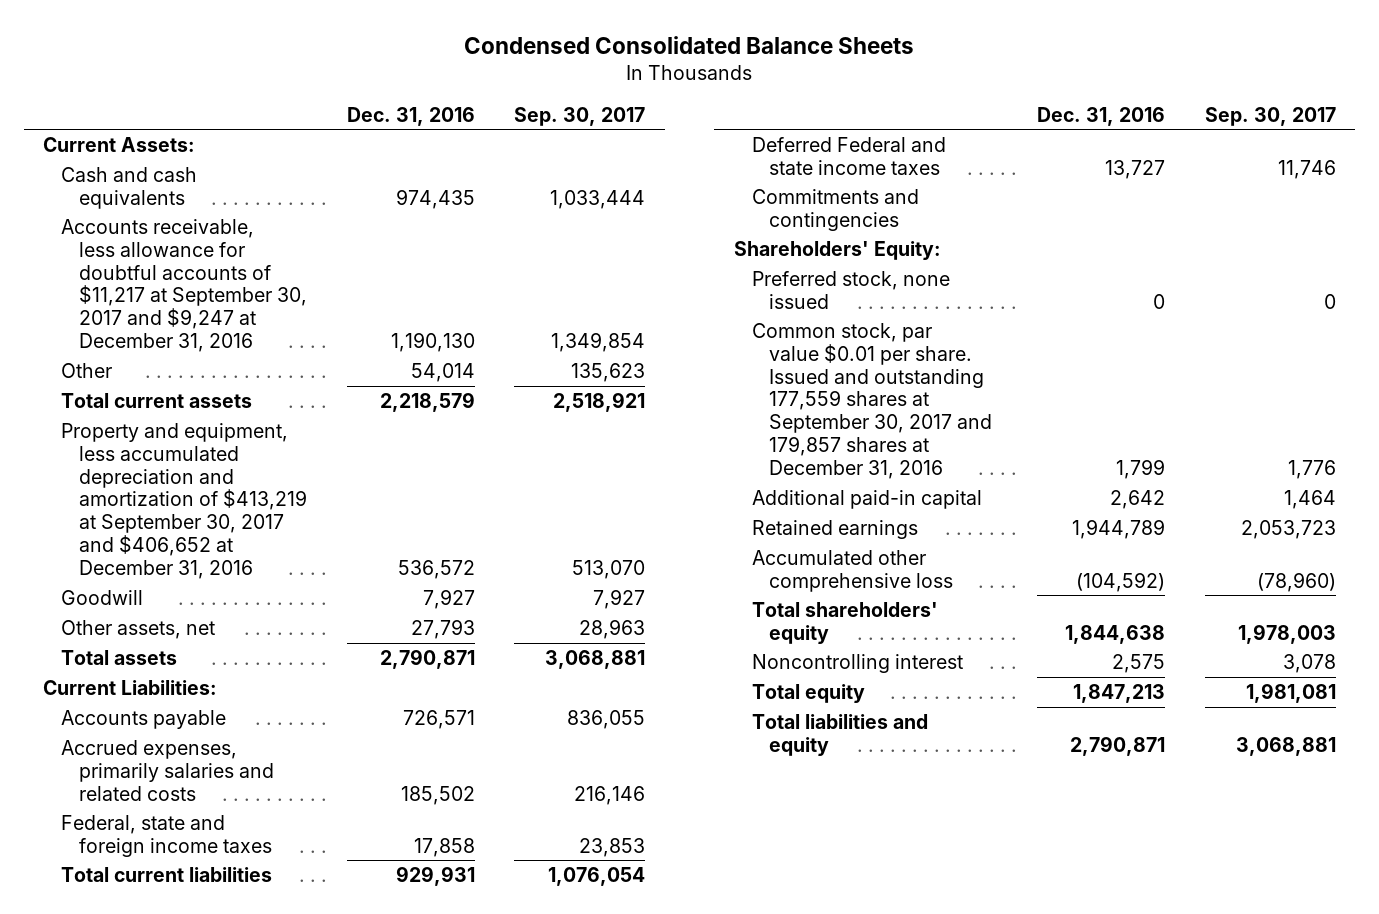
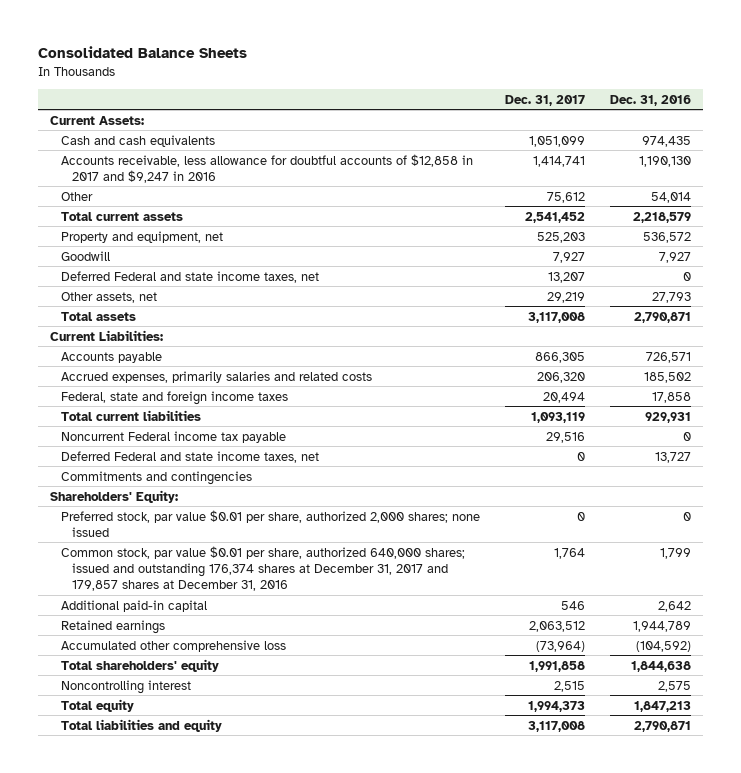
- Condensed Consolidated Balance Sheets
+ Consolidated Balance Sheets
- | Dec. 31, 2016 | Sep. 30, 2017
+ | Dec. 31, 2017 | Dec. 31, 2016
- Accounts receivable, less allowance for doubtful accounts of $11,217 at September 30, 2017 and $9,247 at December 31, 2016 | 1,190,130 | 1,349,854
+ Accounts receivable, less allowance for doubtful accounts of $12,858 in 2017 and $9,247 in 2016 | 1,414,741 | 1,190,130
- Property and equipment, less accumulated depreciation and amortization of $413,219 at September 30, 2017 and $406,652 at December 31, 2016 | 536,572 | 513,070
+ Property and equipment, net | 525,203 | 536,572
+ Deferred Federal and state income taxes, net | 13,207 | 0
- Deferred Federal and state income taxes | 13,727 | 11,746
+ Noncurrent Federal income tax payable | 29,516 | 0
+ Deferred Federal and state income taxes, net | 0 | 13,727
- Preferred stock, none issued | 0 | 0
- Common stock, par value $0.01 per share. Issued and outstanding 177,559 shares at September 30, 2017 and 179,857 shares at December 31, 2016 | 1,799 | 1,776
+ Preferred stock, par value $0.01 per share, authorized 2,000 shares; none issued | 0 | 0
+ Common stock, par value $0.01 per share, authorized 640,000 shares; issued and outstanding 176,374 shares at December 31, 2017 and 179,857 shares at December 31, 2016 | 1,764 | 1,799

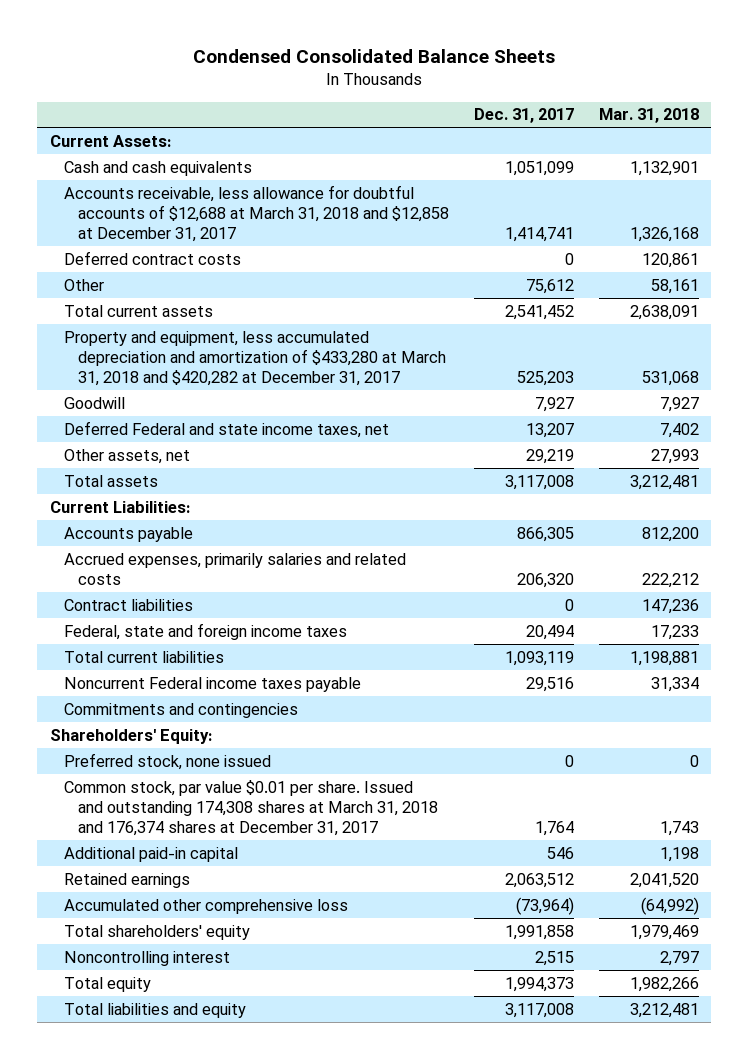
- Consolidated Balance Sheets
+ Condensed Consolidated Balance Sheets
- | Dec. 31, 2017 | Dec. 31, 2016
+ | Dec. 31, 2017 | Mar. 31, 2018
- Accounts receivable, less allowance for doubtful accounts of $12,858 in 2017 and $9,247 in 2016 | 1,414,741 | 1,190,130
+ Accounts receivable, less allowance for doubtful accounts of $12,688 at March 31, 2018 and $12,858 at December 31, 2017 | 1,414,741 | 1,326,168
+ Deferred contract costs | 0 | 120,861
- Property and equipment, net | 525,203 | 536,572
+ Property and equipment, less accumulated depreciation and amortization of $433,280 at March 31, 2018 and $420,282 at December 31, 2017 | 525,203 | 531,068
+ Contract liabilities | 0 | 147,236
- Noncurrent Federal income tax payable | 29,516 | 0
- Deferred Federal and state income taxes, net | 0 | 13,727
+ Noncurrent Federal income taxes payable | 29,516 | 31,334
- Preferred stock, par value $0.01 per share, authorized 2,000 shares; none issued | 0 | 0
- Common stock, par value $0.01 per share, authorized 640,000 shares; issued and outstanding 176,374 shares at December 31, 2017 and 179,857 shares at December 31, 2016 | 1,764 | 1,799
+ Preferred stock, none issued | 0 | 0
+ Common stock, par value $0.01 per share. Issued and outstanding 174,308 shares at March 31, 2018 and 176,374 shares at December 31, 2017 | 1,764 | 1,743

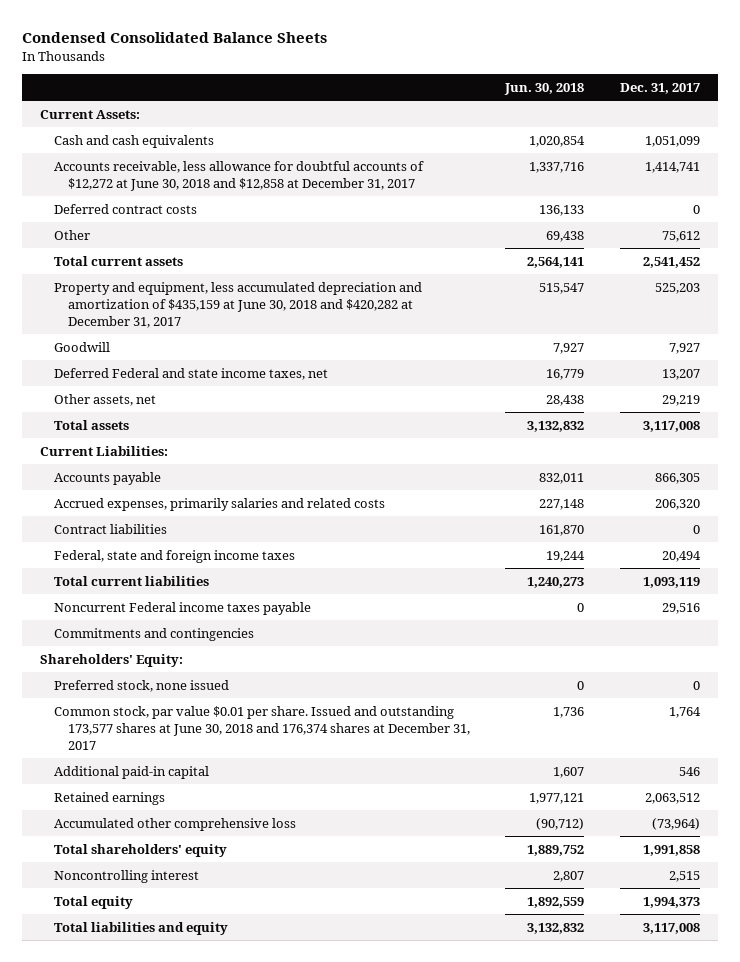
- | Dec. 31, 2017 | Mar. 31, 2018
+ | Jun. 30, 2018 | Dec. 31, 2017
- Accounts receivable, less allowance for doubtful accounts of $12,688 at March 31, 2018 and $12,858 at December 31, 2017 | 1,414,741 | 1,326,168
+ Accounts receivable, less allowance for doubtful accounts of $12,272 at June 30, 2018 and $12,858 at December 31, 2017 | 1,337,716 | 1,414,741
- Property and equipment, less accumulated depreciation and amortization of $433,280 at March 31, 2018 and $420,282 at December 31, 2017 | 525,203 | 531,068
+ Property and equipment, less accumulated depreciation and amortization of $435,159 at June 30, 2018 and $420,282 at December 31, 2017 | 515,547 | 525,203
- Common stock, par value $0.01 per share. Issued and outstanding 174,308 shares at March 31, 2018 and 176,374 shares at December 31, 2017 | 1,764 | 1,743
+ Common stock, par value $0.01 per share. Issued and outstanding 173,577 shares at June 30, 2018 and 176,374 shares at December 31, 2017 | 1,736 | 1,764

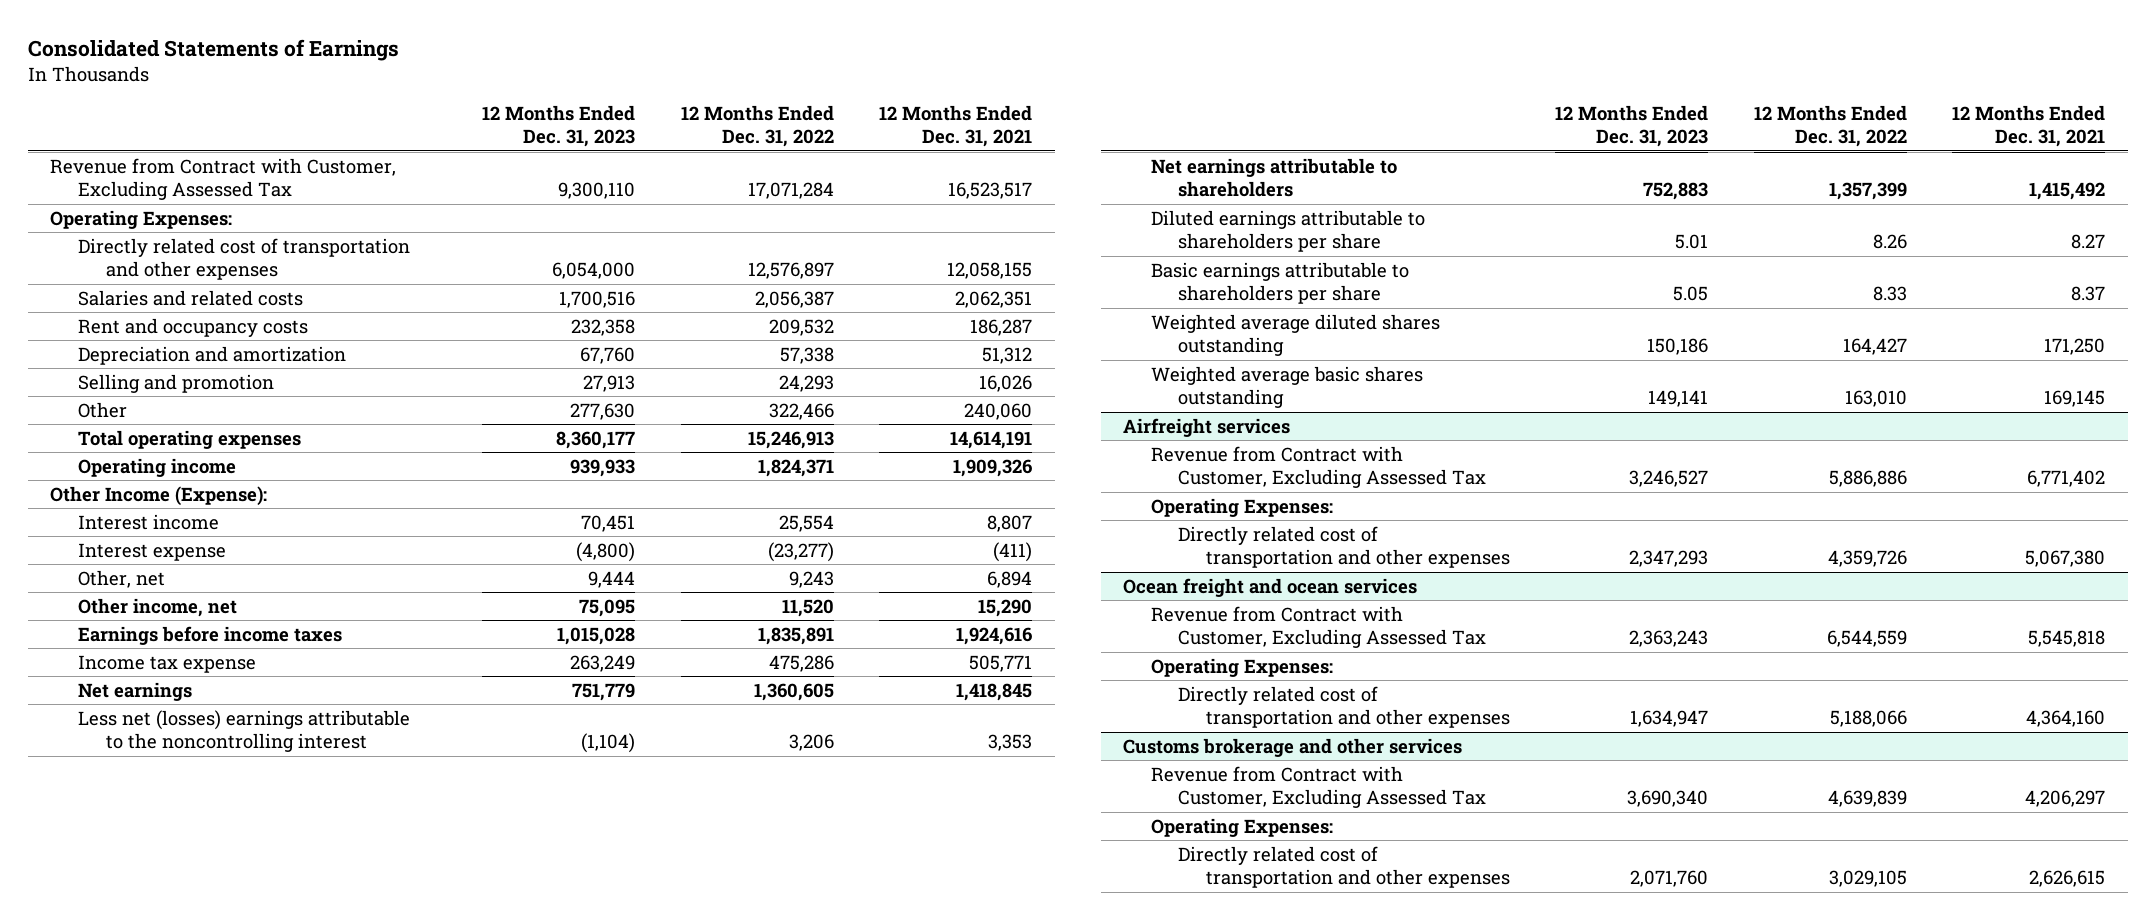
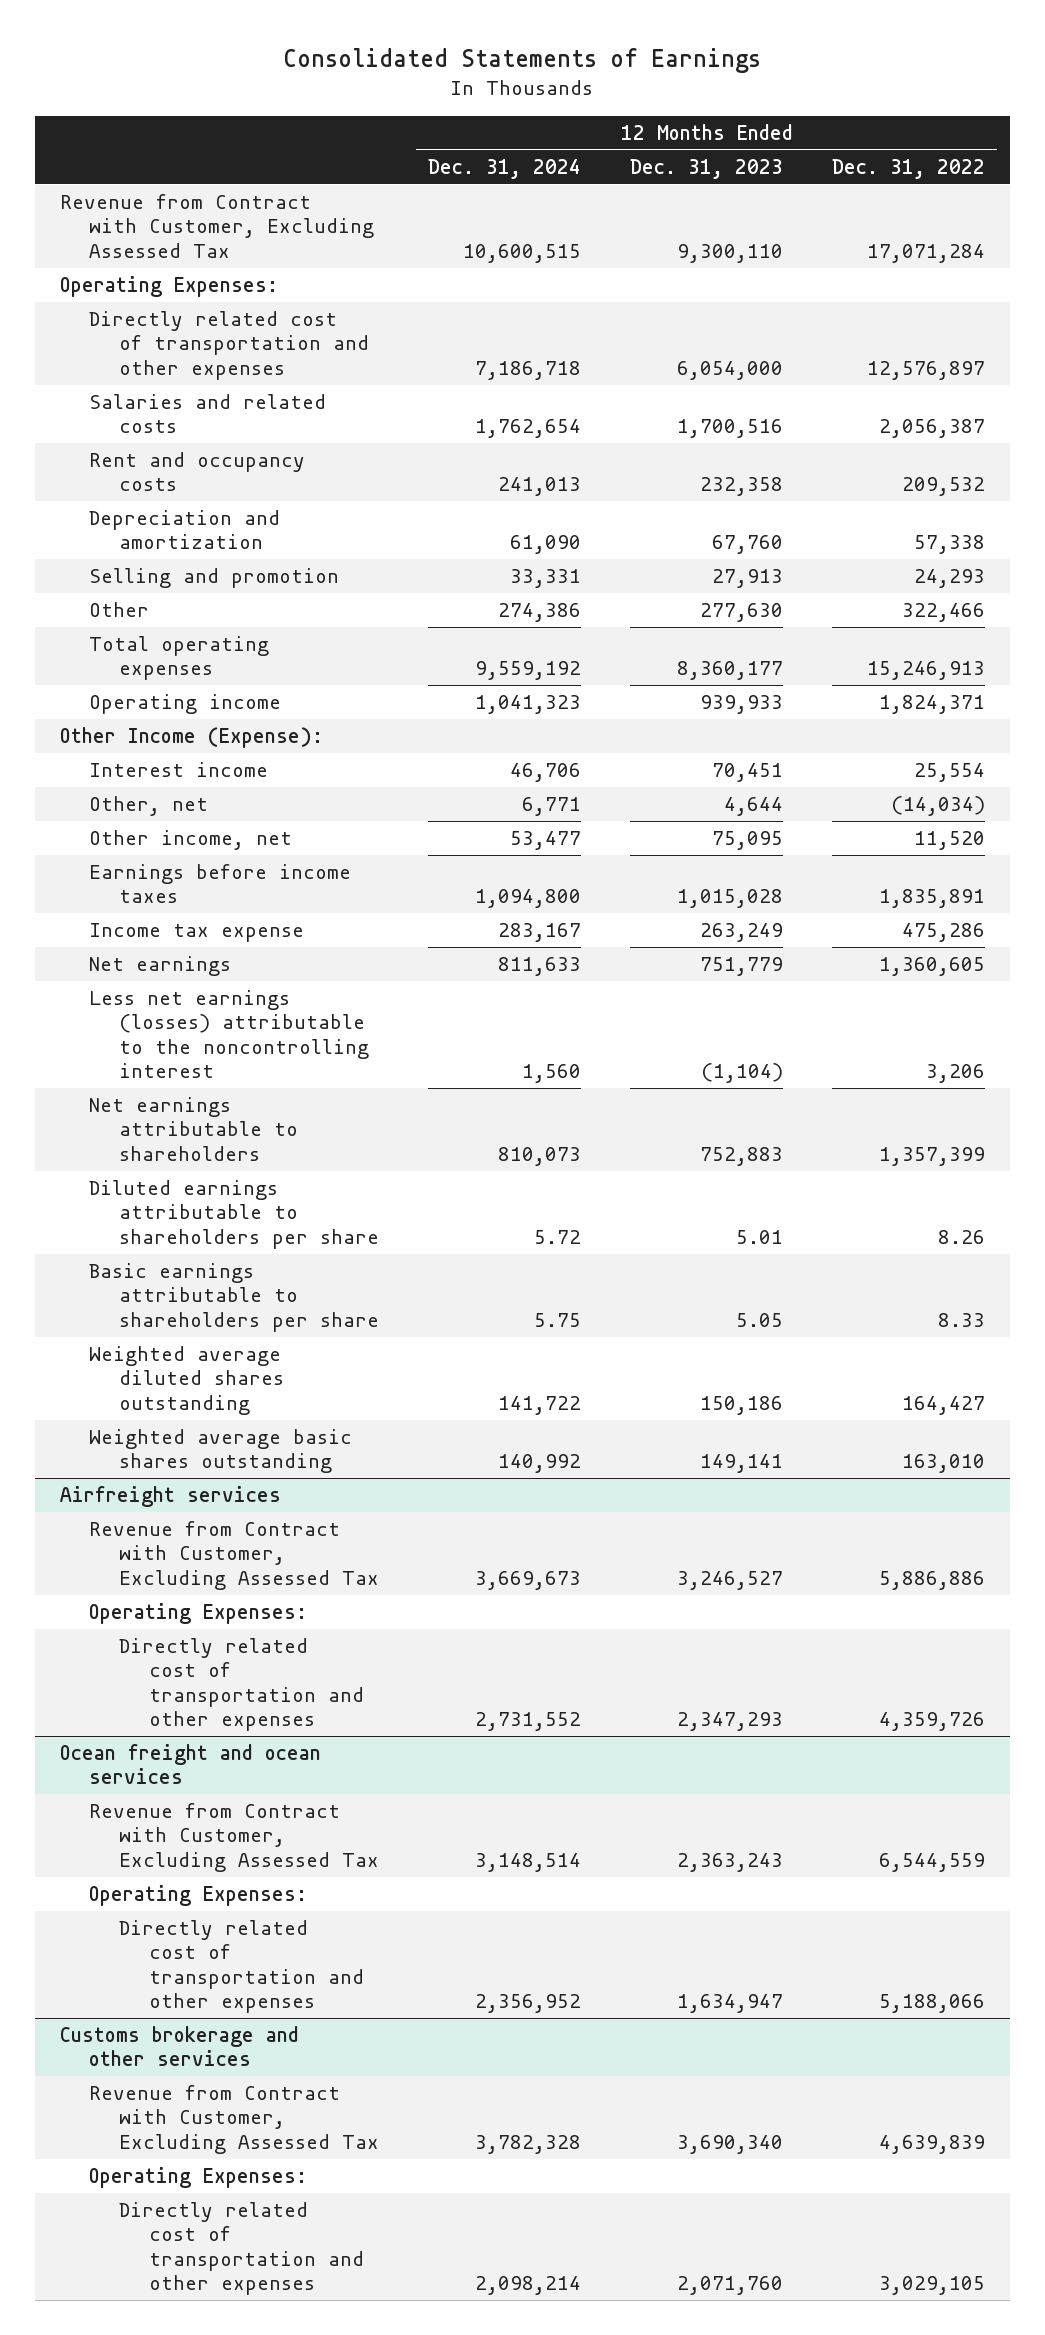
- | 12 Months Ended Dec. 31, 2023 | 12 Months Ended Dec. 31, 2022 | 12 Months Ended Dec. 31, 2021
+ | 12 Months Ended Dec. 31, 2024 | 12 Months Ended Dec. 31, 2023 | 12 Months Ended Dec. 31, 2022
- Interest expense | (4,800) | (23,277) | (411)
- Other, net | 9,444 | 9,243 | 6,894
+ Other, net | 6,771 | 4,644 | (14,034)
- Less net (losses) earnings attributable to the noncontrolling interest | (1,104) | 3,206 | 3,353
+ Less net earnings (losses) attributable to the noncontrolling interest | 1,560 | (1,104) | 3,206

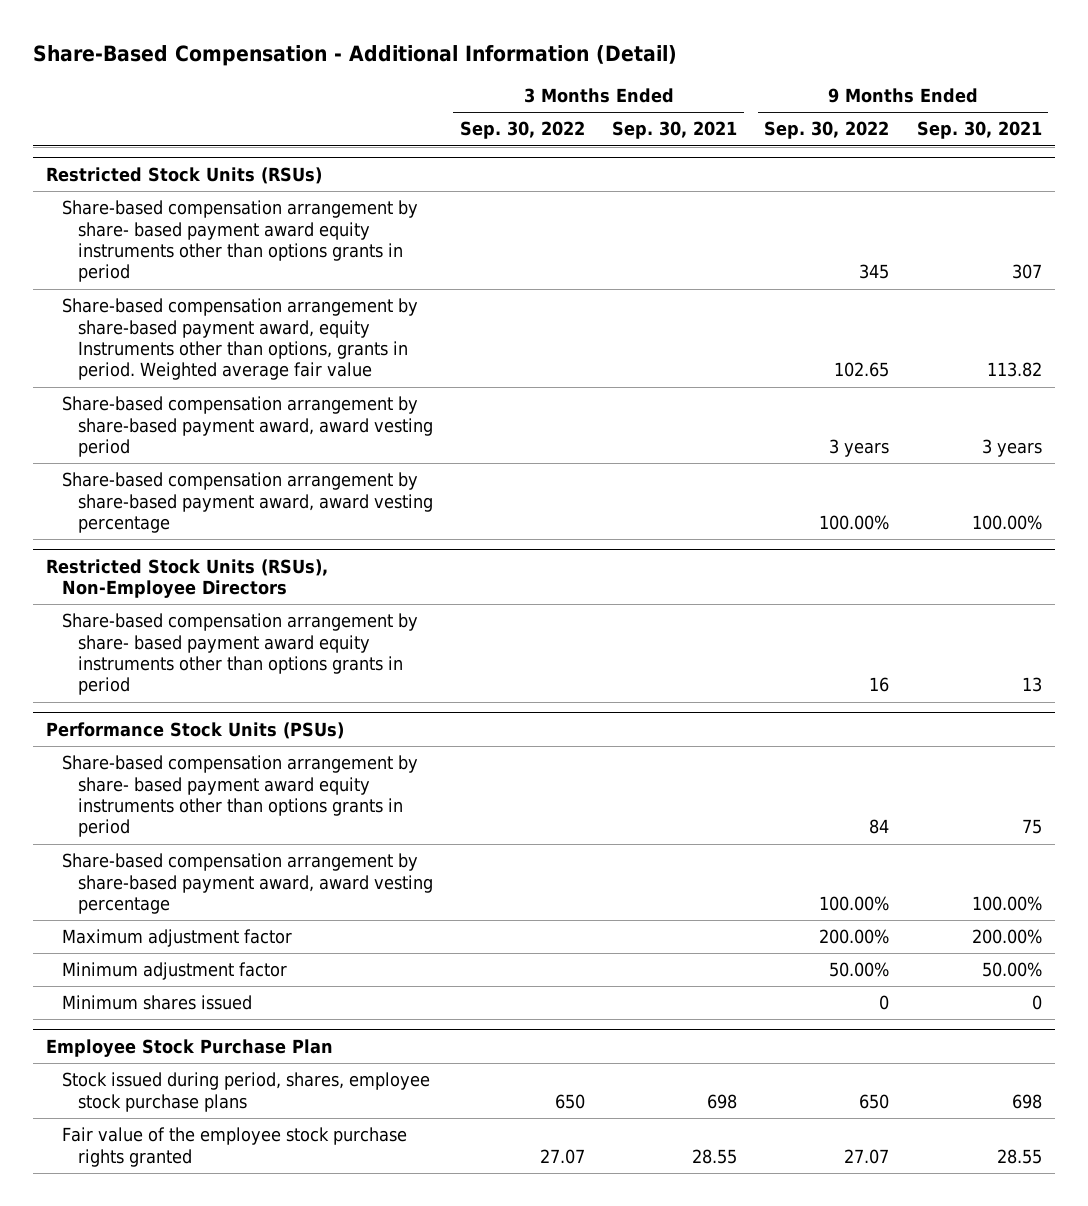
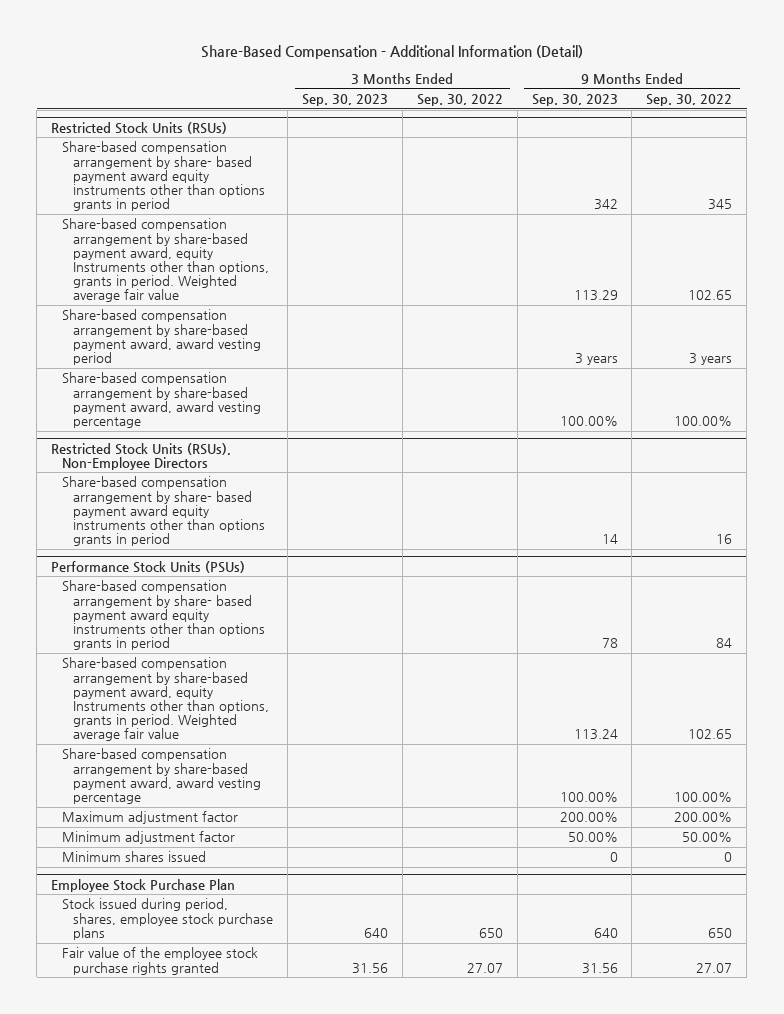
- | 3 Months Ended Sep. 30, 2022 | 3 Months Ended Sep. 30, 2021 | 9 Months Ended Sep. 30, 2022 | 9 Months Ended Sep. 30, 2021
+ | 3 Months Ended Sep. 30, 2023 | 3 Months Ended Sep. 30, 2022 | 9 Months Ended Sep. 30, 2023 | 9 Months Ended Sep. 30, 2022
@ Performance Stock Units (PSUs)
+ Share-based compensation arrangement by share-based payment award, equity Instruments other than options, grants in period. Weighted average fair value | | | 113.24 | 102.65

